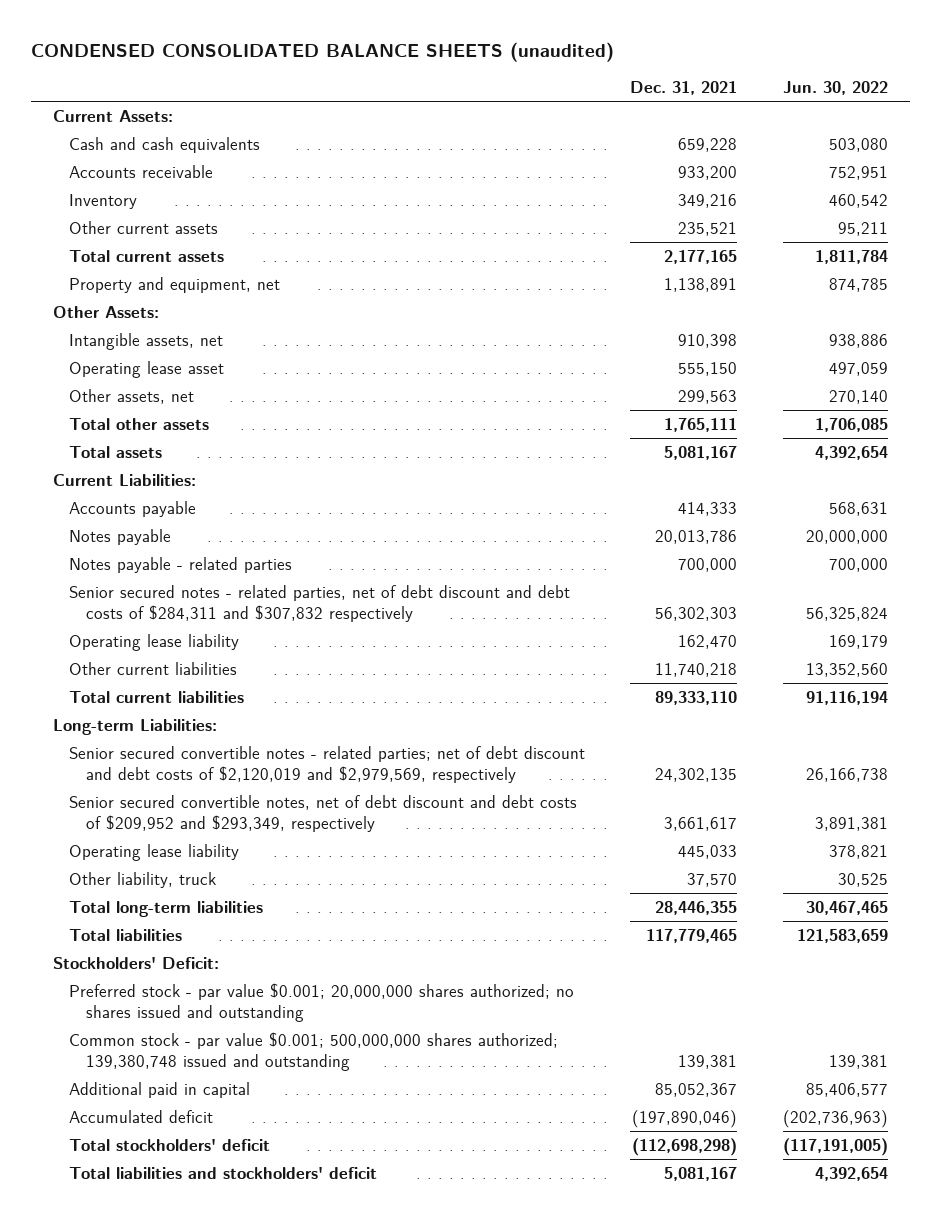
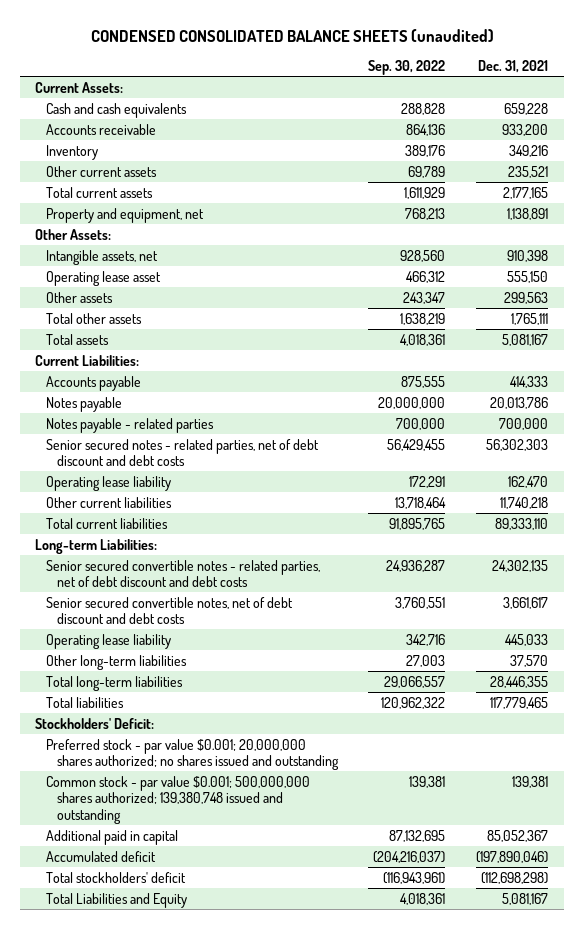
- | Dec. 31, 2021 | Jun. 30, 2022
+ | Sep. 30, 2022 | Dec. 31, 2021
- Other assets, net | 299,563 | 270,140
+ Other assets | 243,347 | 299,563
- Senior secured notes - related parties, net of debt discount and debt costs of $284,311 and $307,832 respectively | 56,302,303 | 56,325,824
+ Senior secured notes - related parties, net of debt discount and debt costs | 56,429,455 | 56,302,303
- Senior secured convertible notes - related parties; net of debt discount and debt costs of $2,120,019 and $2,979,569, respectively | 24,302,135 | 26,166,738
- Senior secured convertible notes, net of debt discount and debt costs of $209,952 and $293,349, respectively | 3,661,617 | 3,891,381
+ Senior secured convertible notes - related parties, net of debt discount and debt costs | 24,936,287 | 24,302,135
+ Senior secured convertible notes, net of debt discount and debt costs | 3,760,551 | 3,661,617
- Other liability, truck | 37,570 | 30,525
+ Other long-term liabilities | 27,003 | 37,570
- Total liabilities and stockholders' deficit | 5,081,167 | 4,392,654
+ Total Liabilities and Equity | 4,018,361 | 5,081,167

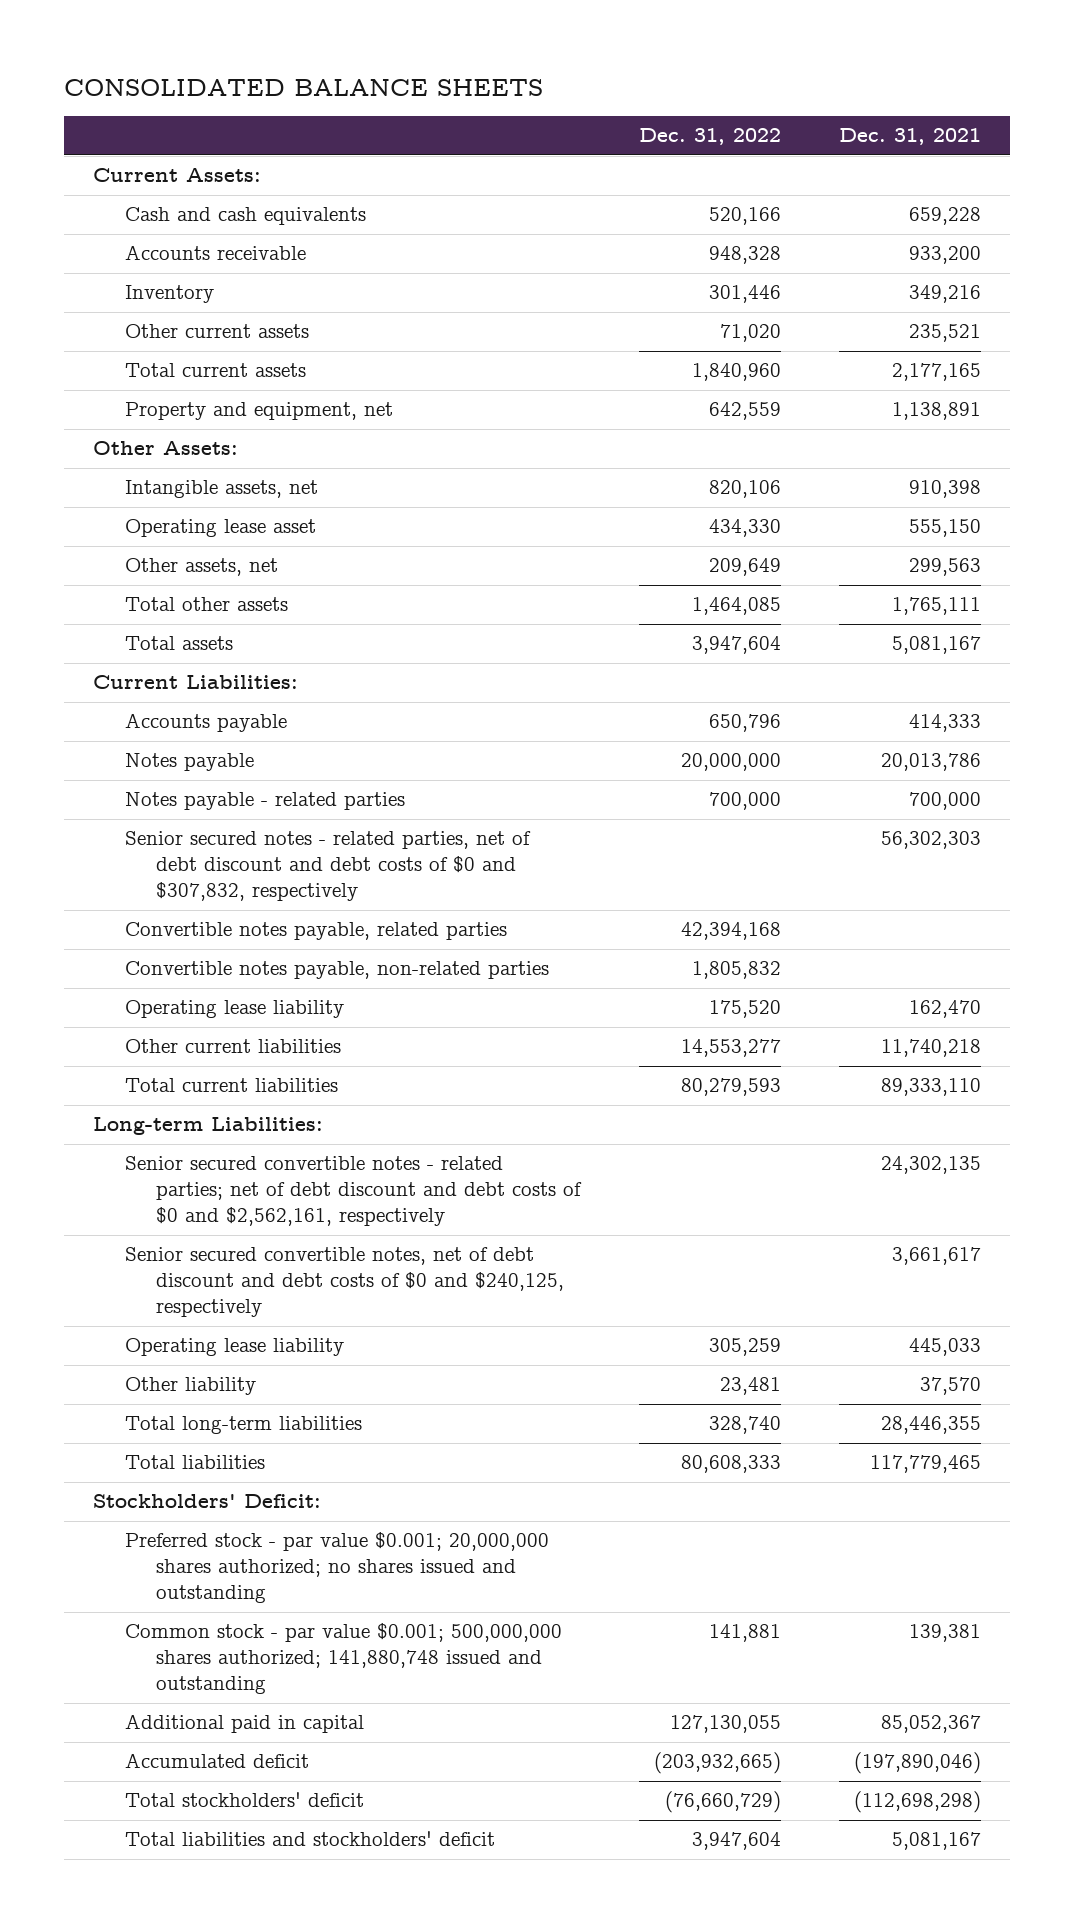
- CONDENSED CONSOLIDATED BALANCE SHEETS (unaudited)
+ CONSOLIDATED BALANCE SHEETS
- | Sep. 30, 2022 | Dec. 31, 2021
+ | Dec. 31, 2022 | Dec. 31, 2021
- Other assets | 243,347 | 299,563
+ Other assets, net | 209,649 | 299,563
- Senior secured notes - related parties, net of debt discount and debt costs | 56,429,455 | 56,302,303
+ Senior secured notes - related parties, net of debt discount and debt costs of $0 and $307,832, respectively | | 56,302,303
+ Convertible notes payable, related parties | 42,394,168 |
+ Convertible notes payable, non-related parties | 1,805,832 |
- Senior secured convertible notes - related parties, net of debt discount and debt costs | 24,936,287 | 24,302,135
- Senior secured convertible notes, net of debt discount and debt costs | 3,760,551 | 3,661,617
+ Senior secured convertible notes - related parties; net of debt discount and debt costs of $0 and $2,562,161, respectively | | 24,302,135
+ Senior secured convertible notes, net of debt discount and debt costs of $0 and $240,125, respectively | | 3,661,617
- Other long-term liabilities | 27,003 | 37,570
+ Other liability | 23,481 | 37,570
- Common stock - par value $0.001; 500,000,000 shares authorized; 139,380,748 issued and outstanding | 139,381 | 139,381
+ Common stock - par value $0.001; 500,000,000 shares authorized; 141,880,748 issued and outstanding | 141,881 | 139,381
- Total Liabilities and Equity | 4,018,361 | 5,081,167
+ Total liabilities and stockholders' deficit | 3,947,604 | 5,081,167

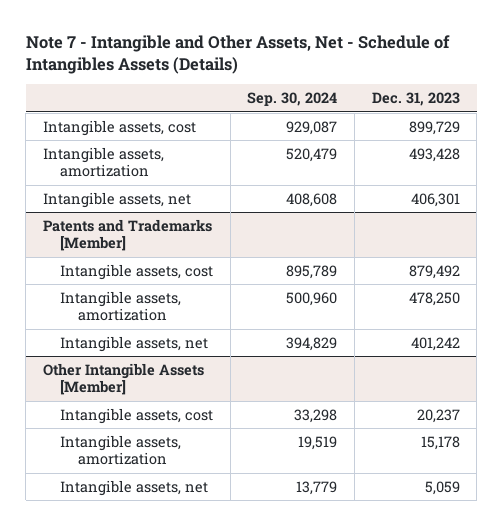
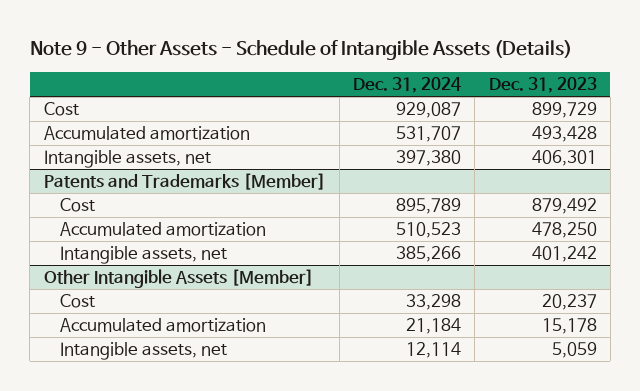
- Note 7 - Intangible and Other Assets, Net - Schedule of Intangibles Assets (Details)
+ Note 9 - Other Assets - Schedule of Intangible Assets (Details)
- | Sep. 30, 2024 | Dec. 31, 2023
+ | Dec. 31, 2024 | Dec. 31, 2023
- Intangible assets, cost | 929,087 | 899,729
- Intangible assets, amortization | 520,479 | 493,428
+ Cost | 929,087 | 899,729
+ Accumulated amortization | 531,707 | 493,428
@ Patents and Trademarks [Member]
- Intangible assets, cost | 895,789 | 879,492
- Intangible assets, amortization | 500,960 | 478,250
+ Cost | 895,789 | 879,492
+ Accumulated amortization | 510,523 | 478,250
@ Other Intangible Assets [Member]
- Intangible assets, cost | 33,298 | 20,237
- Intangible assets, amortization | 19,519 | 15,178
+ Cost | 33,298 | 20,237
+ Accumulated amortization | 21,184 | 15,178

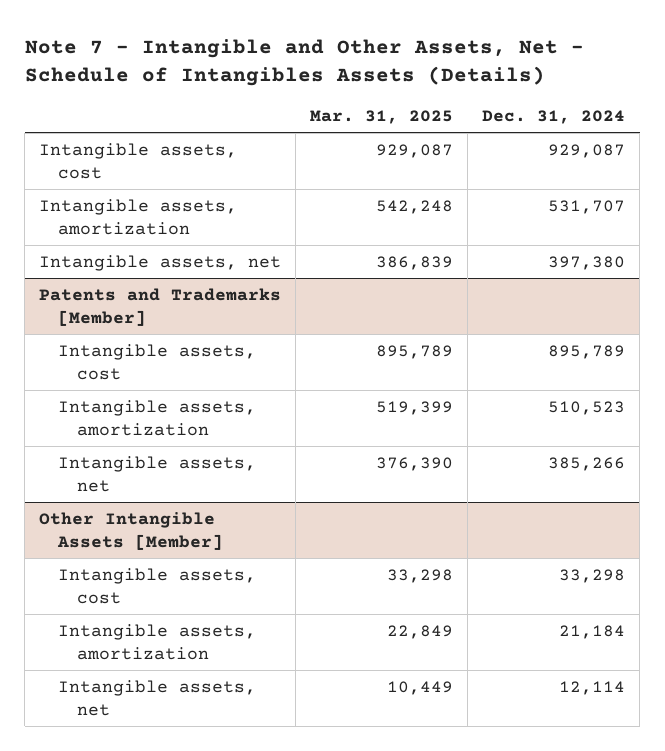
- Note 9 - Other Assets - Schedule of Intangible Assets (Details)
+ Note 7 - Intangible and Other Assets, Net - Schedule of Intangibles Assets (Details)
- | Dec. 31, 2024 | Dec. 31, 2023
+ | Mar. 31, 2025 | Dec. 31, 2024
- Cost | 929,087 | 899,729
- Accumulated amortization | 531,707 | 493,428
+ Intangible assets, cost | 929,087 | 929,087
+ Intangible assets, amortization | 542,248 | 531,707
@ Patents and Trademarks [Member]
- Cost | 895,789 | 879,492
- Accumulated amortization | 510,523 | 478,250
+ Intangible assets, cost | 895,789 | 895,789
+ Intangible assets, amortization | 519,399 | 510,523
@ Other Intangible Assets [Member]
- Cost | 33,298 | 20,237
- Accumulated amortization | 21,184 | 15,178
+ Intangible assets, cost | 33,298 | 33,298
+ Intangible assets, amortization | 22,849 | 21,184

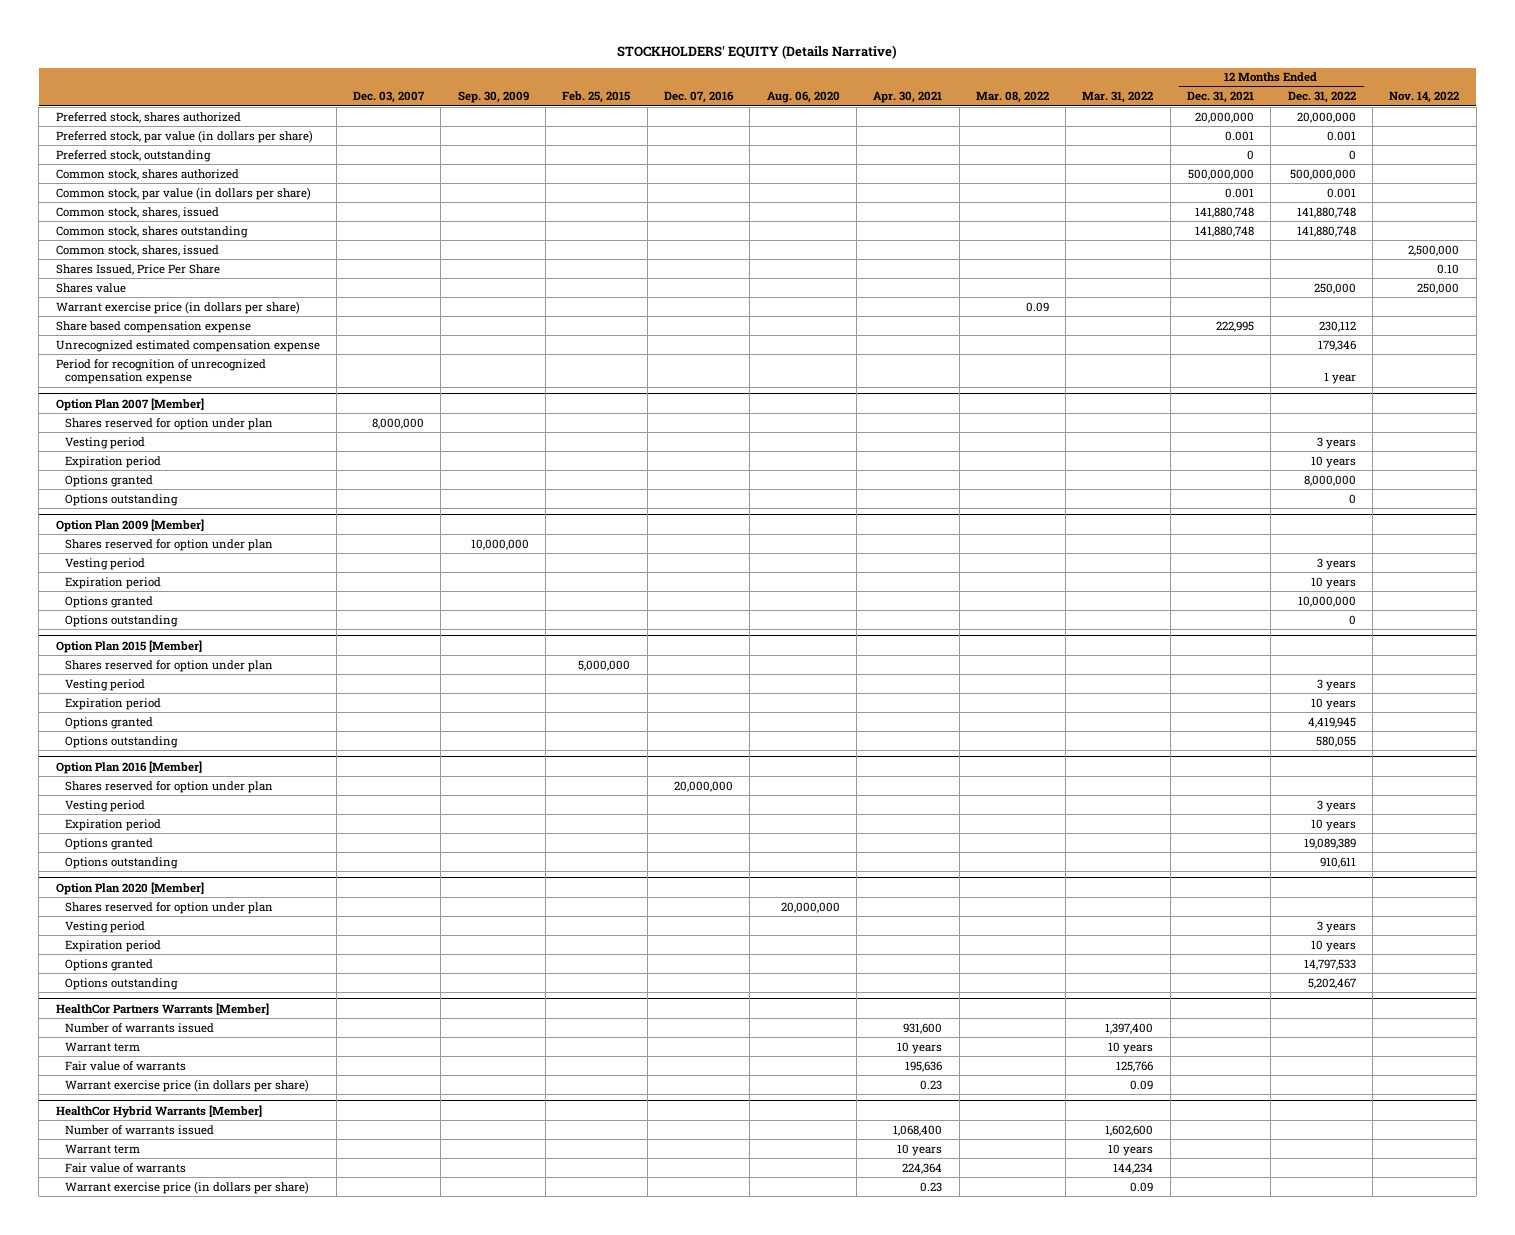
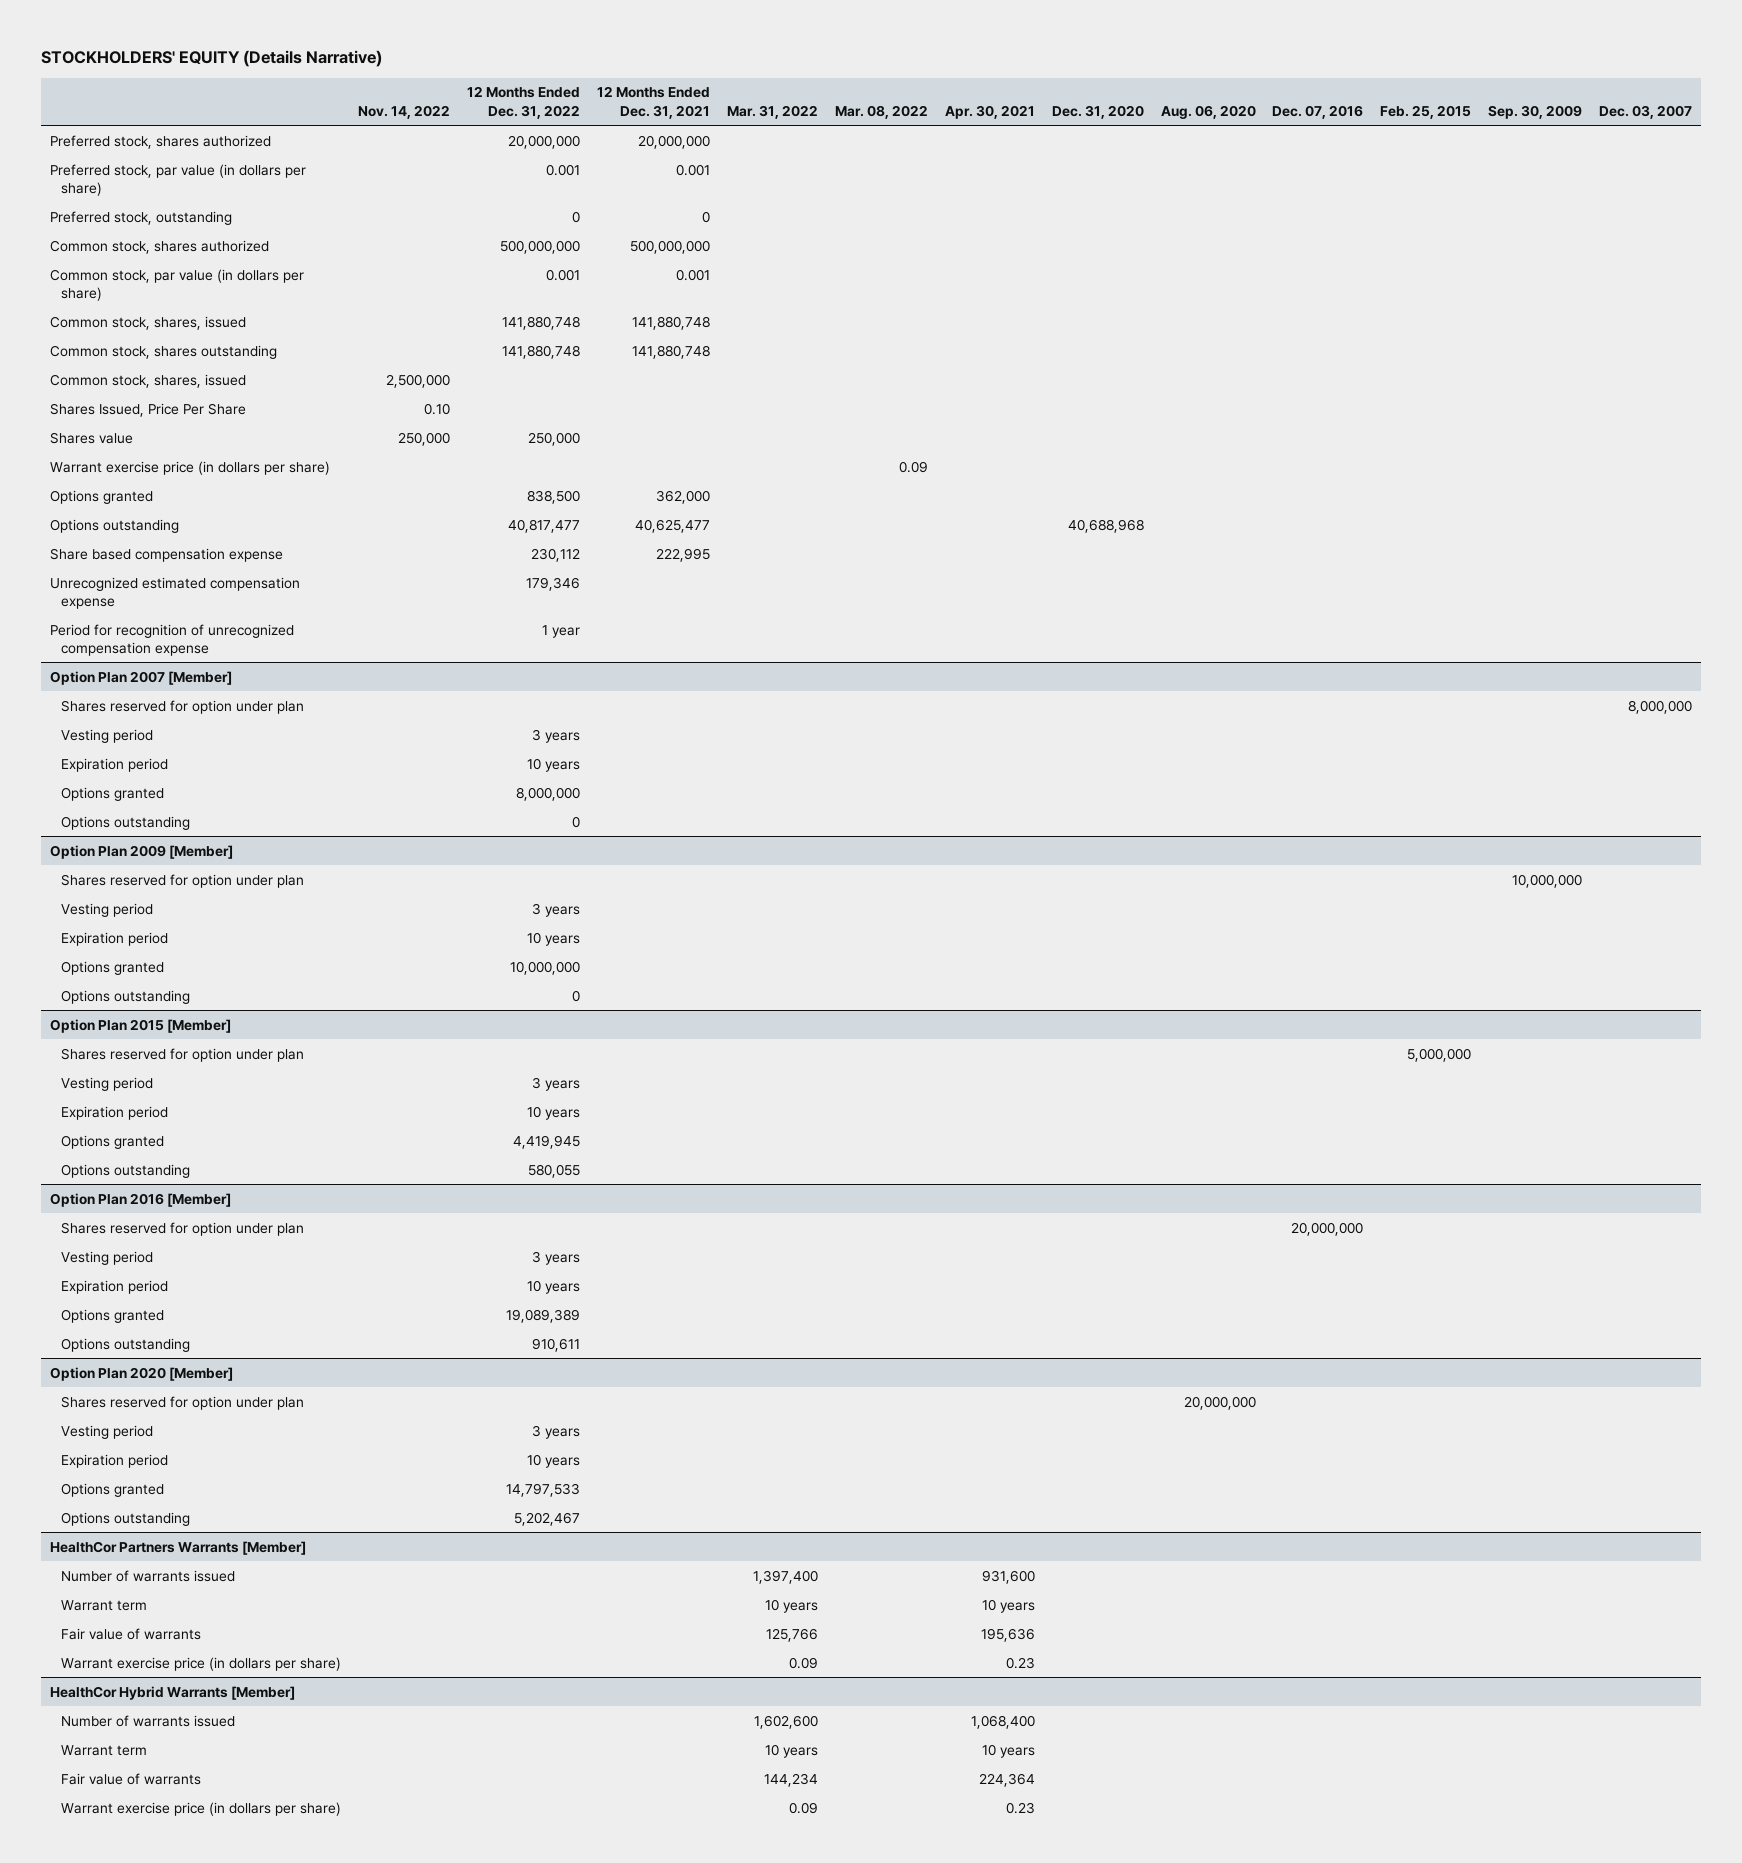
- | Dec. 03, 2007 | Sep. 30, 2009 | Feb. 25, 2015 | Dec. 07, 2016 | Aug. 06, 2020 | Apr. 30, 2021 | Mar. 08, 2022 | Mar. 31, 2022 | 12 Months Ended Dec. 31, 2021 | 12 Months Ended Dec. 31, 2022 | Nov. 14, 2022
+ | Nov. 14, 2022 | 12 Months Ended Dec. 31, 2022 | 12 Months Ended Dec. 31, 2021 | Mar. 31, 2022 | Mar. 08, 2022 | Apr. 30, 2021 | Dec. 31, 2020 | Aug. 06, 2020 | Dec. 07, 2016 | Feb. 25, 2015 | Sep. 30, 2009 | Dec. 03, 2007
+ Options granted | | 838,500 | 362,000 | | | | | | | | |
+ Options outstanding | | 40,817,477 | 40,625,477 | | | | 40,688,968 | | | | |

